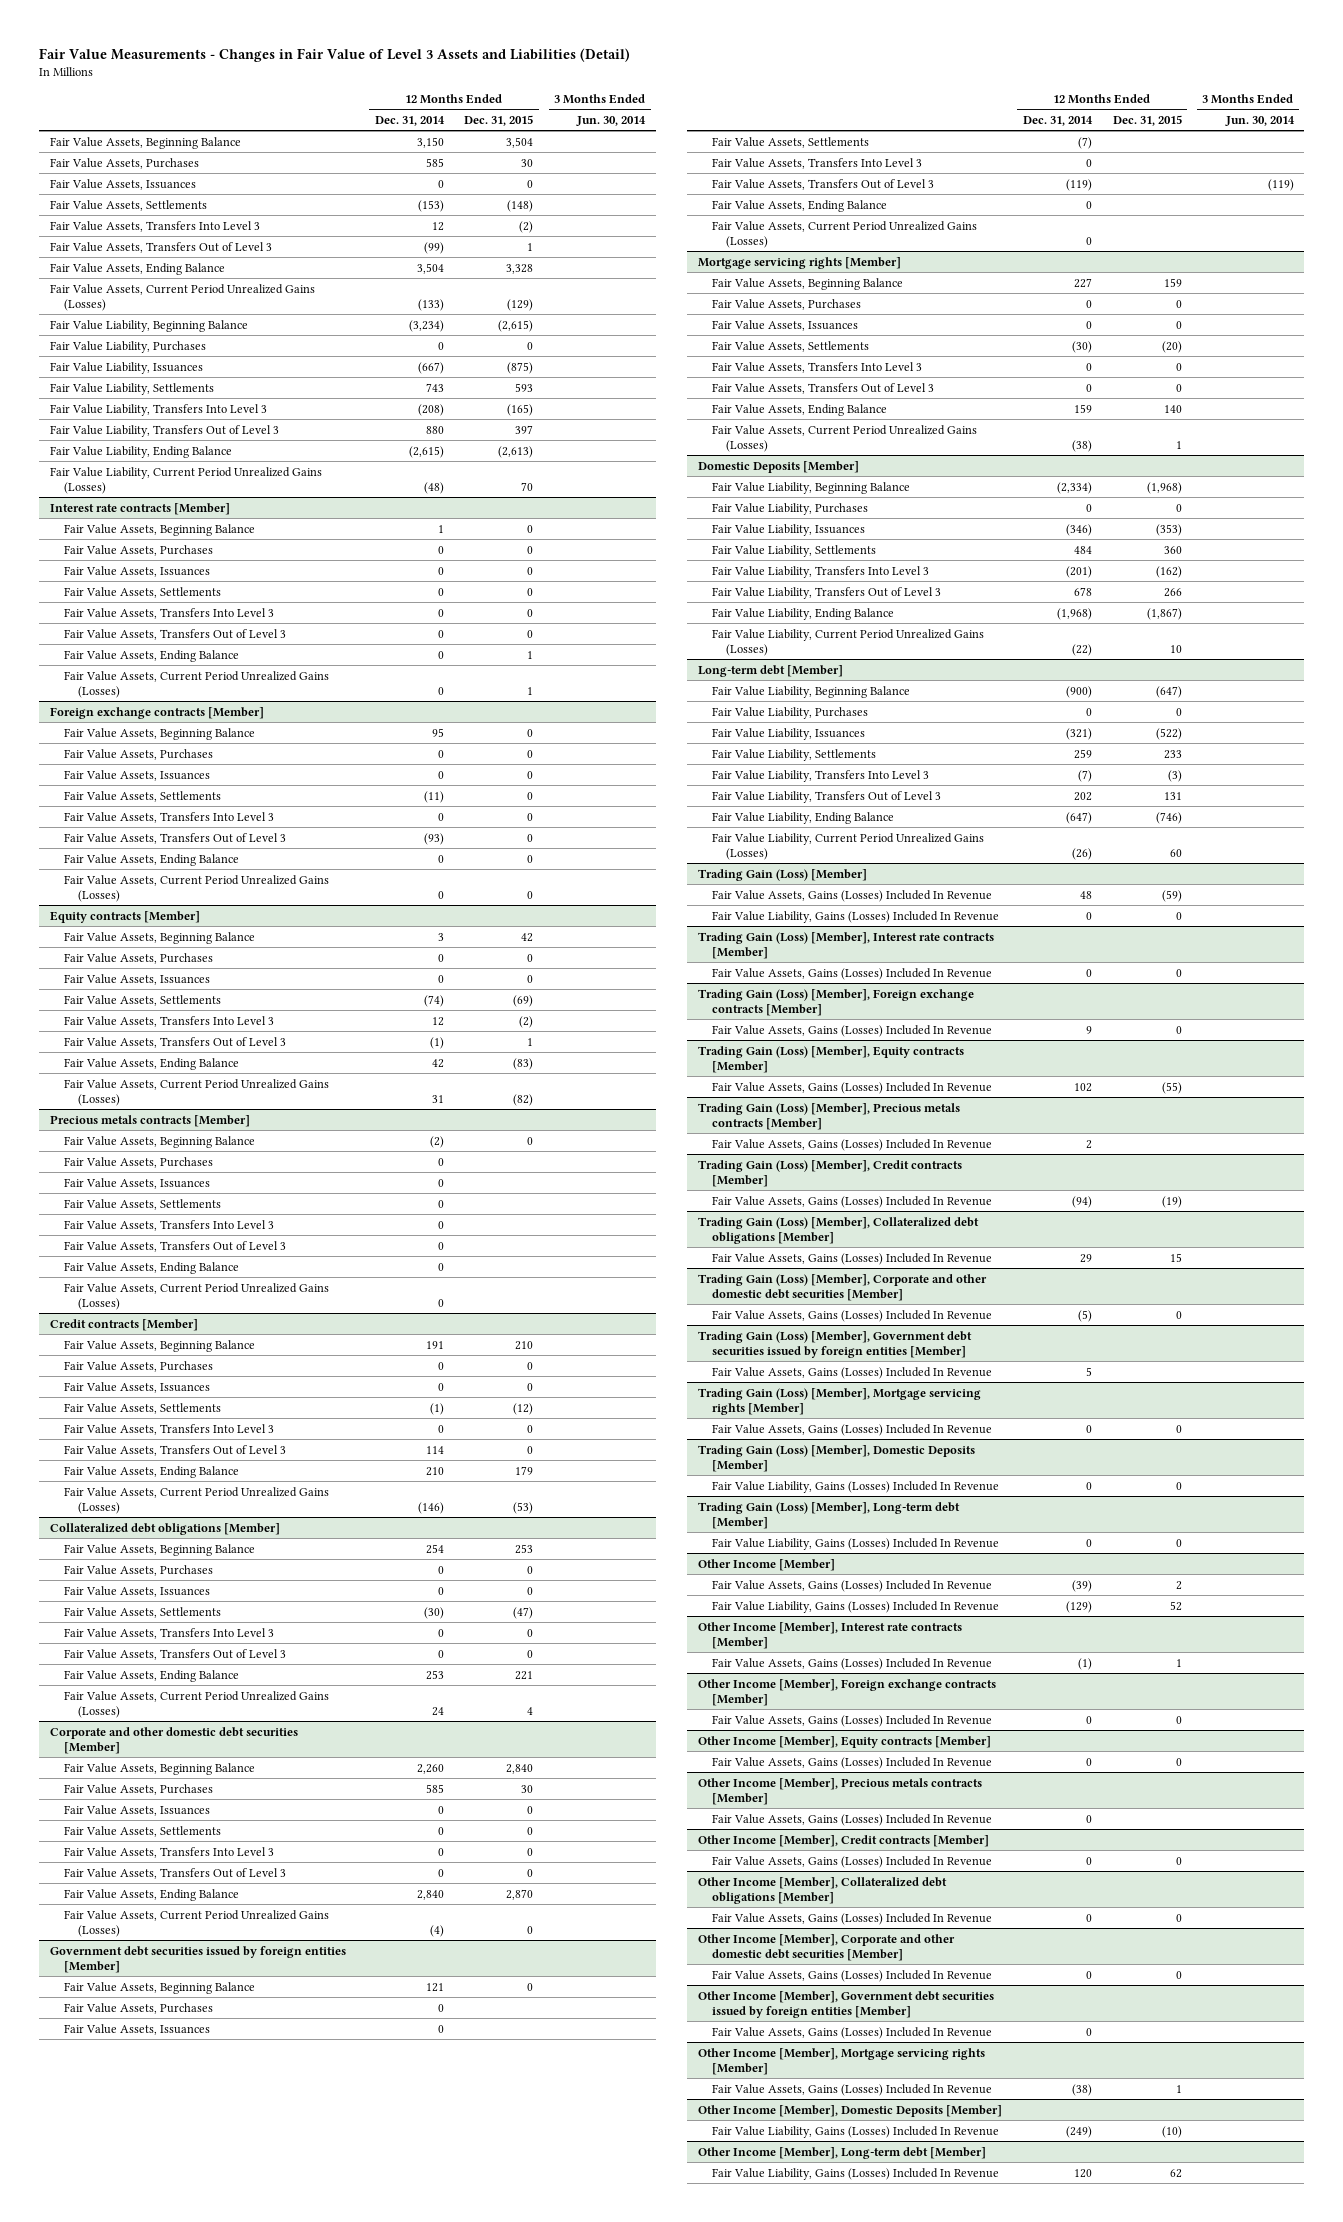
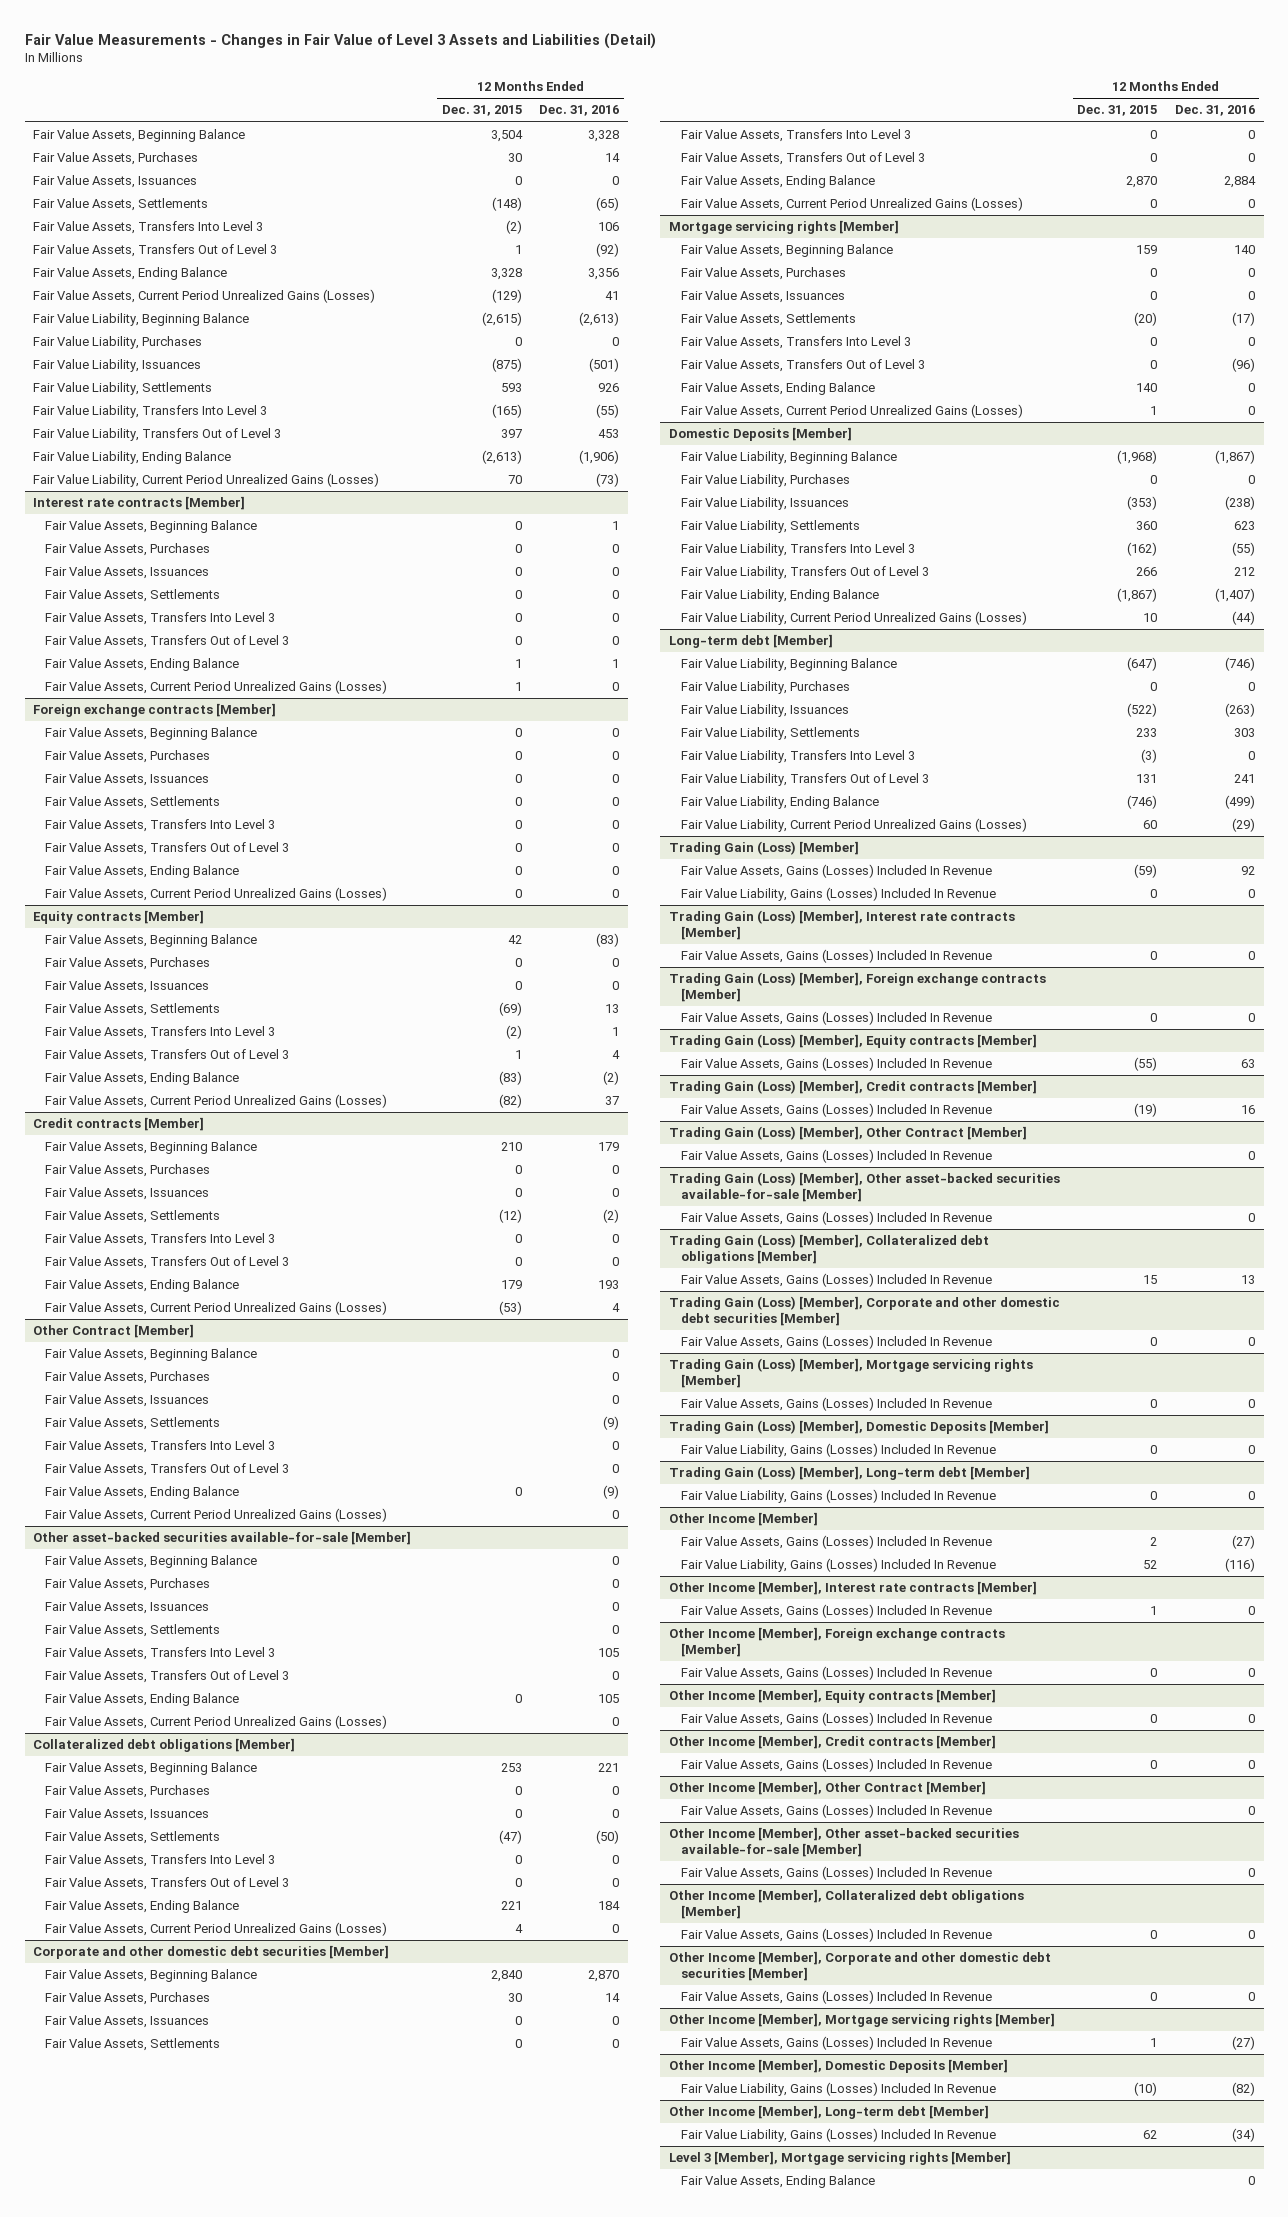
- | 12 Months Ended Dec. 31, 2014 | 12 Months Ended Dec. 31, 2015 | 3 Months Ended Jun. 30, 2014
+ | 12 Months Ended Dec. 31, 2015 | 12 Months Ended Dec. 31, 2016
- Precious metals contracts [Member]
- Fair Value Assets, Beginning Balance | (2) | 0 |
- Fair Value Assets, Purchases | 0 | |
- Fair Value Assets, Issuances | 0 | |
- Fair Value Assets, Settlements | 0 | |
- Fair Value Assets, Transfers Into Level 3 | 0 | |
- Fair Value Assets, Transfers Out of Level 3 | 0 | |
- Fair Value Assets, Ending Balance | 0 | |
- Fair Value Assets, Current Period Unrealized Gains (Losses) | 0 | |
+ Other Contract [Member]
+ Fair Value Assets, Beginning Balance | | 0
+ Fair Value Assets, Purchases | | 0
+ Fair Value Assets, Issuances | | 0
+ Fair Value Assets, Settlements | | (9)
+ Fair Value Assets, Transfers Into Level 3 | | 0
+ Fair Value Assets, Transfers Out of Level 3 | | 0
+ Fair Value Assets, Ending Balance | 0 | (9)
+ Fair Value Assets, Current Period Unrealized Gains (Losses) | | 0
+ Other asset-backed securities available-for-sale [Member]
+ Fair Value Assets, Beginning Balance | | 0
+ Fair Value Assets, Purchases | | 0
+ Fair Value Assets, Issuances | | 0
+ Fair Value Assets, Settlements | | 0
+ Fair Value Assets, Transfers Into Level 3 | | 105
+ Fair Value Assets, Transfers Out of Level 3 | | 0
+ Fair Value Assets, Ending Balance | 0 | 105
+ Fair Value Assets, Current Period Unrealized Gains (Losses) | | 0
- Government debt securities issued by foreign entities [Member]
- Fair Value Assets, Beginning Balance | 121 | 0 |
- Fair Value Assets, Purchases | 0 | |
- Fair Value Assets, Issuances | 0 | |
- Fair Value Assets, Settlements | (7) | |
- Fair Value Assets, Transfers Into Level 3 | 0 | |
- Fair Value Assets, Transfers Out of Level 3 | (119) | | (119)
- Fair Value Assets, Ending Balance | 0 | |
- Fair Value Assets, Current Period Unrealized Gains (Losses) | 0 | |
- Trading Gain (Loss) [Member], Precious metals contracts [Member]
- Fair Value Assets, Gains (Losses) Included In Revenue | 2 | |
+ Trading Gain (Loss) [Member], Other Contract [Member]
+ Fair Value Assets, Gains (Losses) Included In Revenue | | 0
+ Trading Gain (Loss) [Member], Other asset-backed securities available-for-sale [Member]
+ Fair Value Assets, Gains (Losses) Included In Revenue | | 0
- Trading Gain (Loss) [Member], Government debt securities issued by foreign entities [Member]
- Fair Value Assets, Gains (Losses) Included In Revenue | 5 | |
- Other Income [Member], Precious metals contracts [Member]
- Fair Value Assets, Gains (Losses) Included In Revenue | 0 | |
+ Other Income [Member], Other Contract [Member]
+ Fair Value Assets, Gains (Losses) Included In Revenue | | 0
+ Other Income [Member], Other asset-backed securities available-for-sale [Member]
+ Fair Value Assets, Gains (Losses) Included In Revenue | | 0
- Other Income [Member], Government debt securities issued by foreign entities [Member]
- Fair Value Assets, Gains (Losses) Included In Revenue | 0 | |
+ Level 3 [Member], Mortgage servicing rights [Member]
+ Fair Value Assets, Ending Balance | | 0

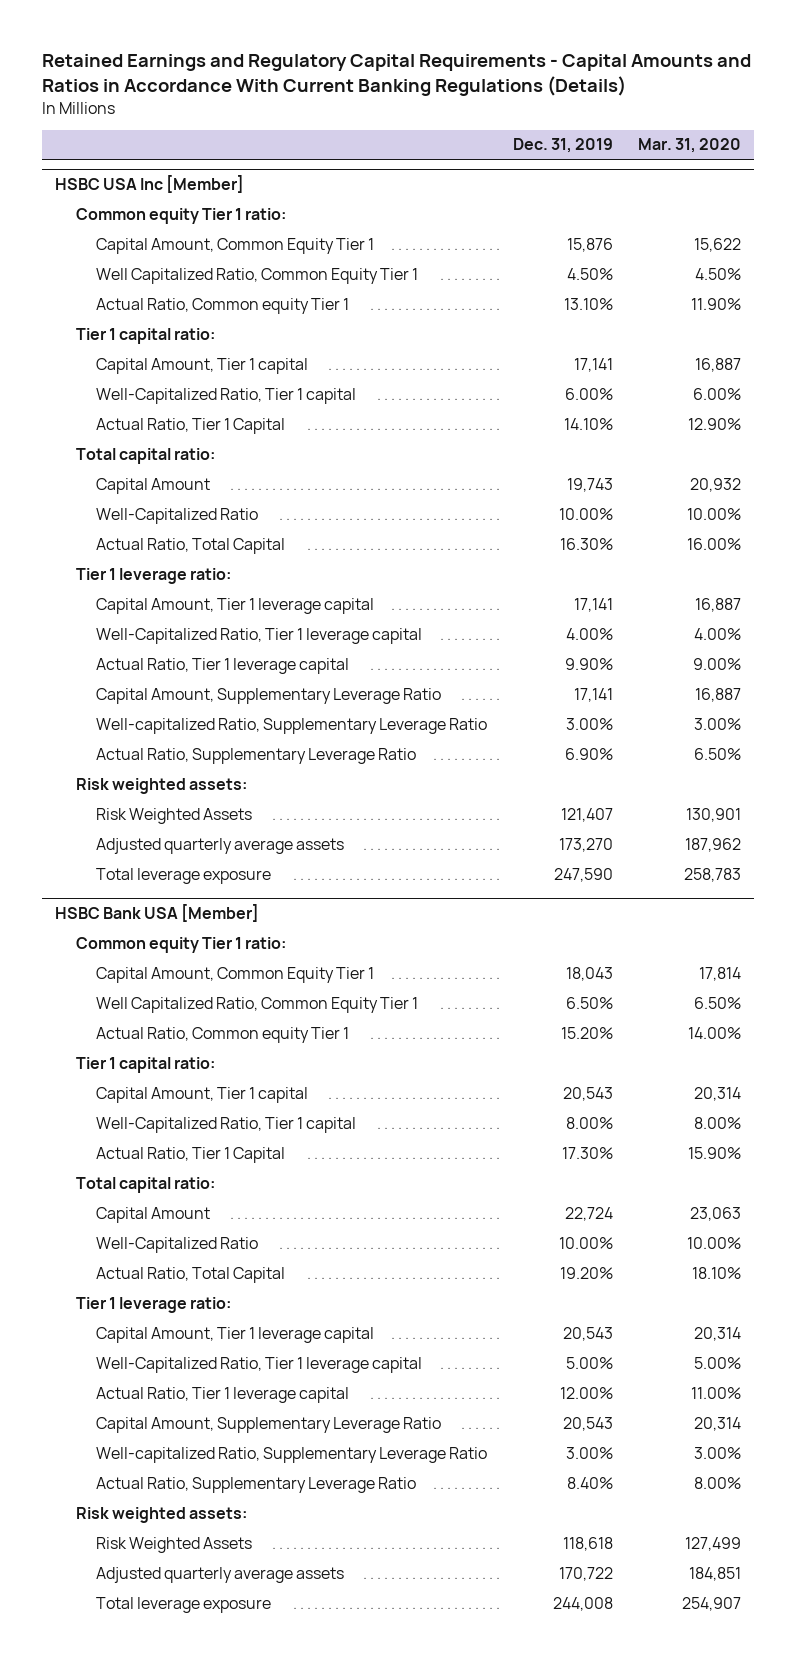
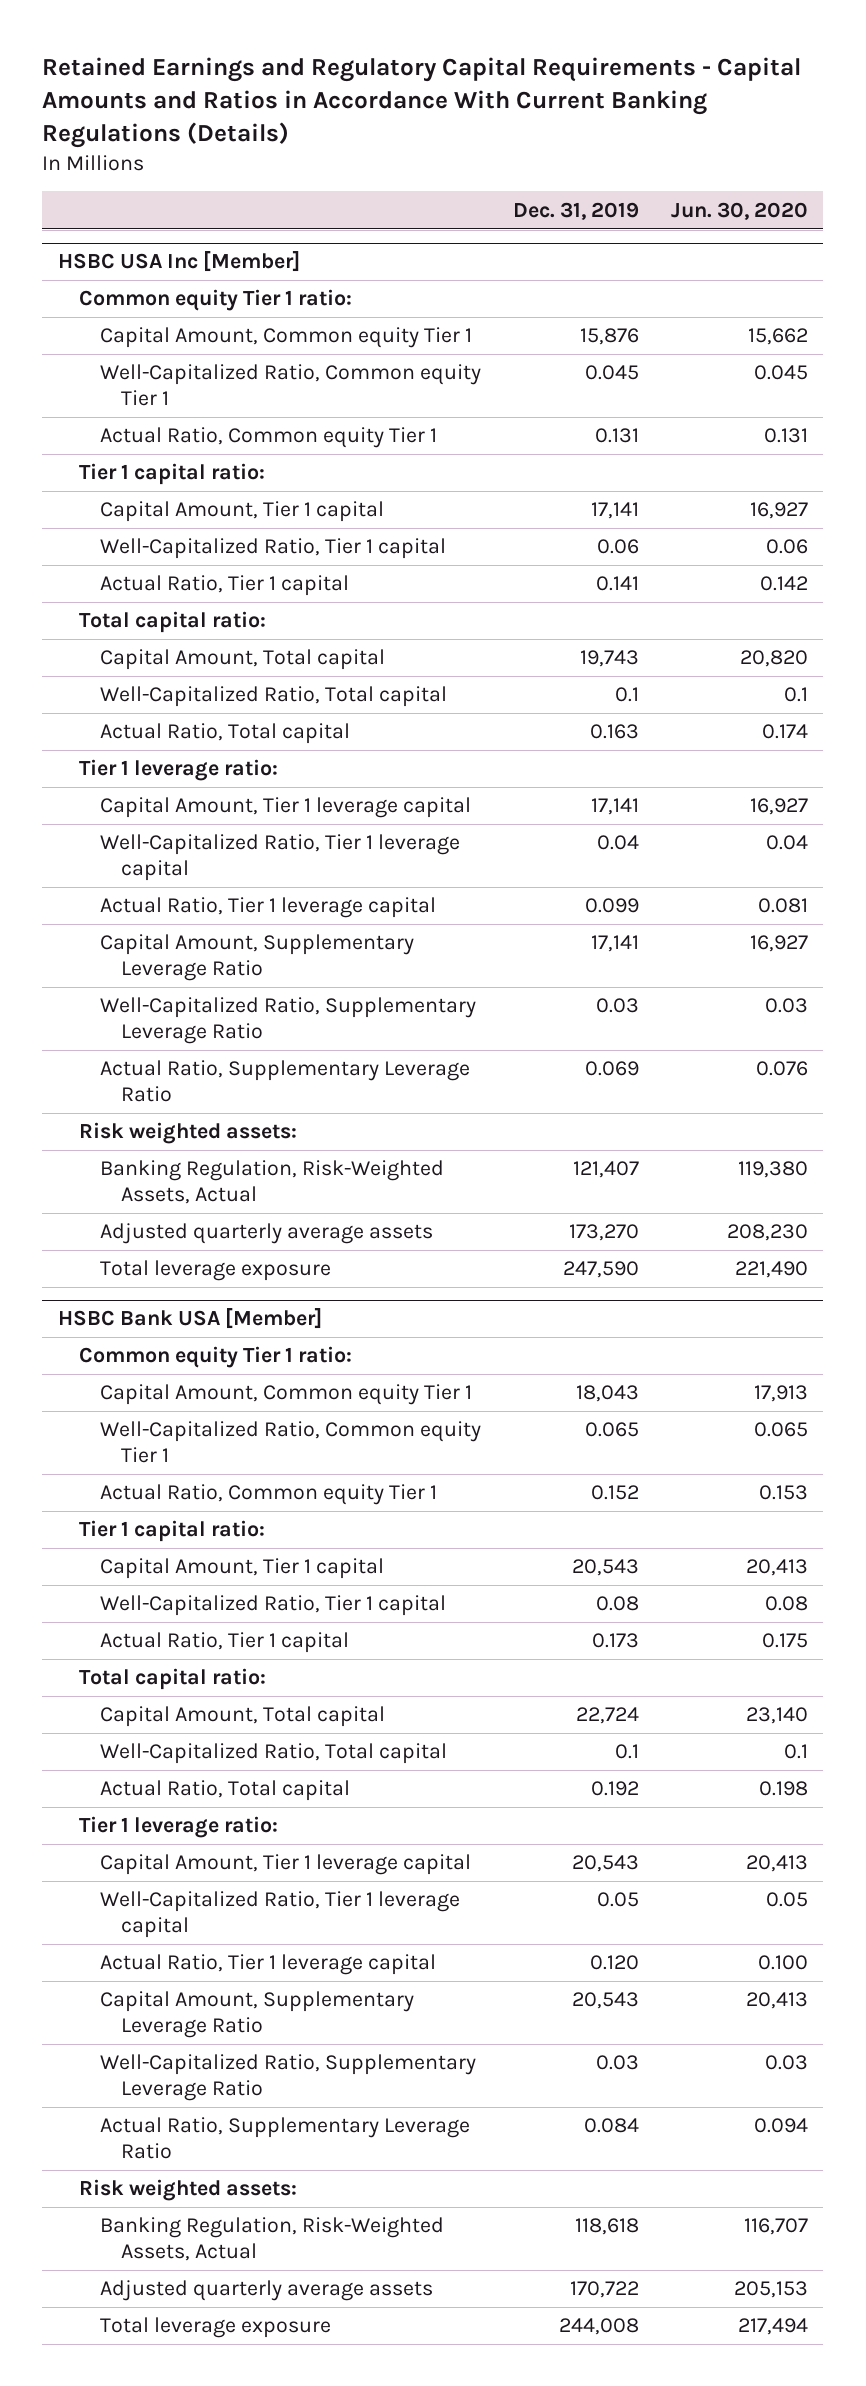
- | Dec. 31, 2019 | Mar. 31, 2020
+ | Dec. 31, 2019 | Jun. 30, 2020
@ HSBC USA Inc [Member]
- Capital Amount, Common Equity Tier 1 | 15,876 | 15,622
- Well Capitalized Ratio, Common Equity Tier 1 | 4.50% | 4.50%
- Actual Ratio, Common equity Tier 1 | 13.10% | 11.90%
+ Capital Amount, Common equity Tier 1 | 15,876 | 15,662
+ Well-Capitalized Ratio, Common equity Tier 1 | 0.045 | 0.045
+ Actual Ratio, Common equity Tier 1 | 0.131 | 0.131
- Well-Capitalized Ratio, Tier 1 capital | 6.00% | 6.00%
- Actual Ratio, Tier 1 Capital | 14.10% | 12.90%
+ Well-Capitalized Ratio, Tier 1 capital | 0.06 | 0.06
+ Actual Ratio, Tier 1 capital | 0.141 | 0.142
- Capital Amount | 19,743 | 20,932
- Well-Capitalized Ratio | 10.00% | 10.00%
- Actual Ratio, Total Capital | 16.30% | 16.00%
+ Capital Amount, Total capital | 19,743 | 20,820
+ Well-Capitalized Ratio, Total capital | 0.1 | 0.1
+ Actual Ratio, Total capital | 0.163 | 0.174
- Well-Capitalized Ratio, Tier 1 leverage capital | 4.00% | 4.00%
- Actual Ratio, Tier 1 leverage capital | 9.90% | 9.00%
+ Well-Capitalized Ratio, Tier 1 leverage capital | 0.04 | 0.04
+ Actual Ratio, Tier 1 leverage capital | 0.099 | 0.081
- Well-capitalized Ratio, Supplementary Leverage Ratio | 3.00% | 3.00%
- Actual Ratio, Supplementary Leverage Ratio | 6.90% | 6.50%
+ Well-Capitalized Ratio, Supplementary Leverage Ratio | 0.03 | 0.03
+ Actual Ratio, Supplementary Leverage Ratio | 0.069 | 0.076
- Risk Weighted Assets | 121,407 | 130,901
+ Banking Regulation, Risk-Weighted Assets, Actual | 121,407 | 119,380
@ HSBC Bank USA [Member]
- Capital Amount, Common Equity Tier 1 | 18,043 | 17,814
- Well Capitalized Ratio, Common Equity Tier 1 | 6.50% | 6.50%
- Actual Ratio, Common equity Tier 1 | 15.20% | 14.00%
+ Capital Amount, Common equity Tier 1 | 18,043 | 17,913
+ Well-Capitalized Ratio, Common equity Tier 1 | 0.065 | 0.065
+ Actual Ratio, Common equity Tier 1 | 0.152 | 0.153
- Well-Capitalized Ratio, Tier 1 capital | 8.00% | 8.00%
- Actual Ratio, Tier 1 Capital | 17.30% | 15.90%
+ Well-Capitalized Ratio, Tier 1 capital | 0.08 | 0.08
+ Actual Ratio, Tier 1 capital | 0.173 | 0.175
- Capital Amount | 22,724 | 23,063
- Well-Capitalized Ratio | 10.00% | 10.00%
- Actual Ratio, Total Capital | 19.20% | 18.10%
+ Capital Amount, Total capital | 22,724 | 23,140
+ Well-Capitalized Ratio, Total capital | 0.1 | 0.1
+ Actual Ratio, Total capital | 0.192 | 0.198
- Well-Capitalized Ratio, Tier 1 leverage capital | 5.00% | 5.00%
- Actual Ratio, Tier 1 leverage capital | 12.00% | 11.00%
+ Well-Capitalized Ratio, Tier 1 leverage capital | 0.05 | 0.05
+ Actual Ratio, Tier 1 leverage capital | 0.120 | 0.100
- Well-capitalized Ratio, Supplementary Leverage Ratio | 3.00% | 3.00%
- Actual Ratio, Supplementary Leverage Ratio | 8.40% | 8.00%
+ Well-Capitalized Ratio, Supplementary Leverage Ratio | 0.03 | 0.03
+ Actual Ratio, Supplementary Leverage Ratio | 0.084 | 0.094
- Risk Weighted Assets | 118,618 | 127,499
+ Banking Regulation, Risk-Weighted Assets, Actual | 118,618 | 116,707

